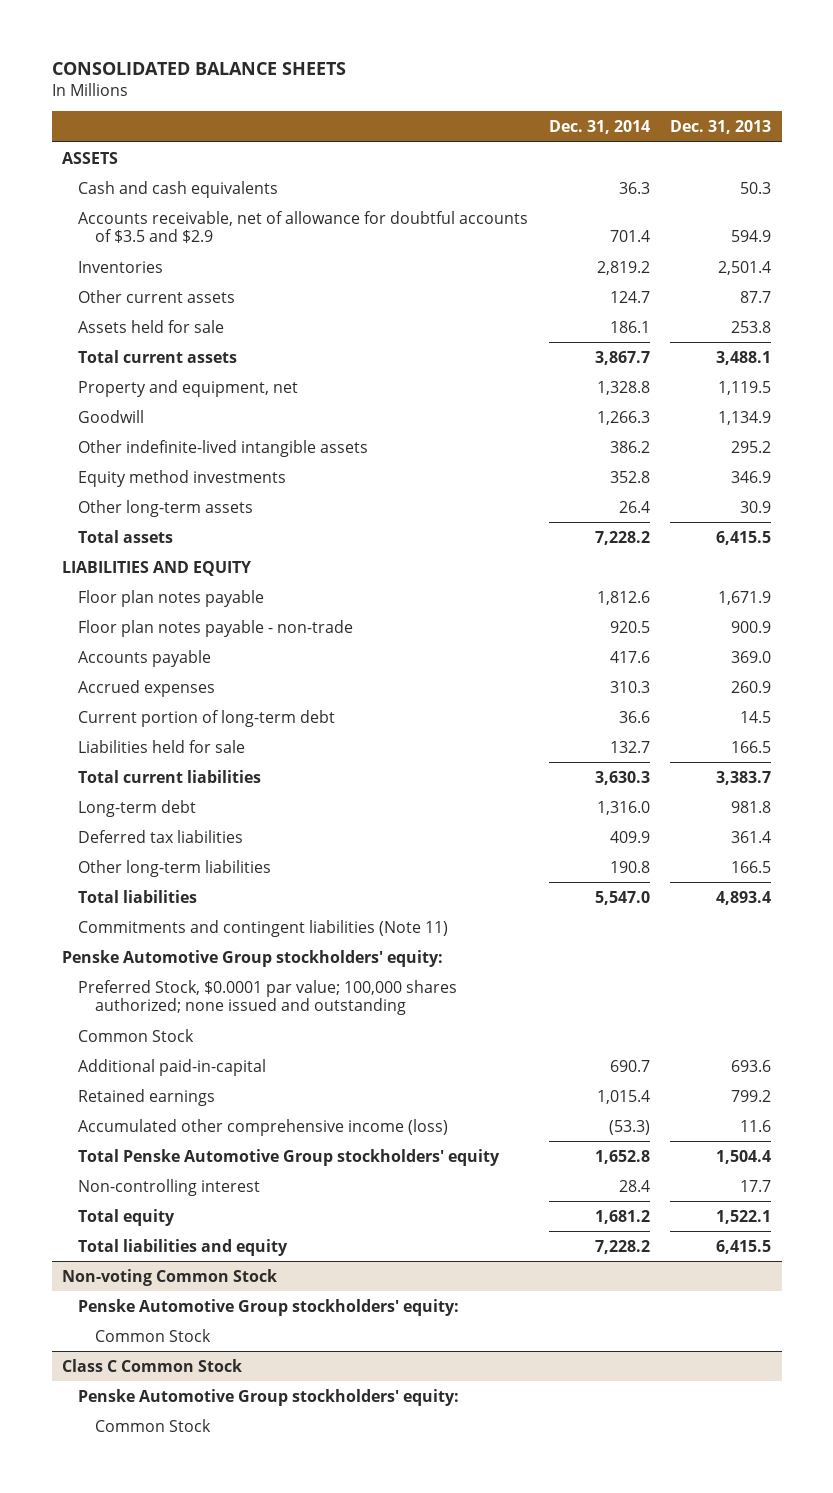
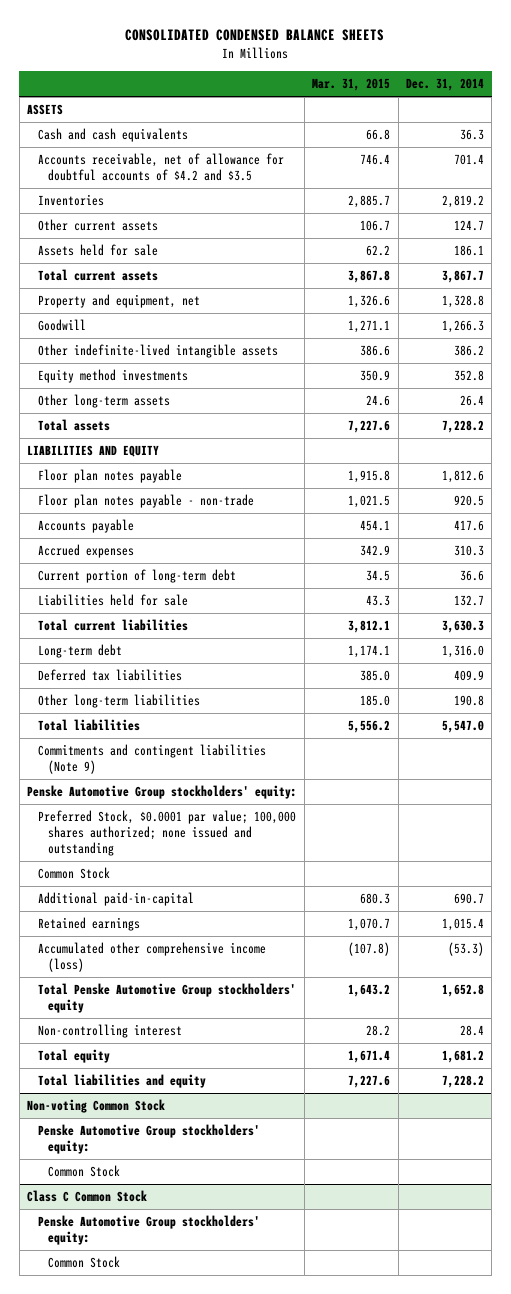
- CONSOLIDATED BALANCE SHEETS
+ CONSOLIDATED CONDENSED BALANCE SHEETS
- | Dec. 31, 2014 | Dec. 31, 2013
+ | Mar. 31, 2015 | Dec. 31, 2014
- Accounts receivable, net of allowance for doubtful accounts of $3.5 and $2.9 | 701.4 | 594.9
+ Accounts receivable, net of allowance for doubtful accounts of $4.2 and $3.5 | 746.4 | 701.4
- Commitments and contingent liabilities (Note 11)
+ Commitments and contingent liabilities (Note 9)

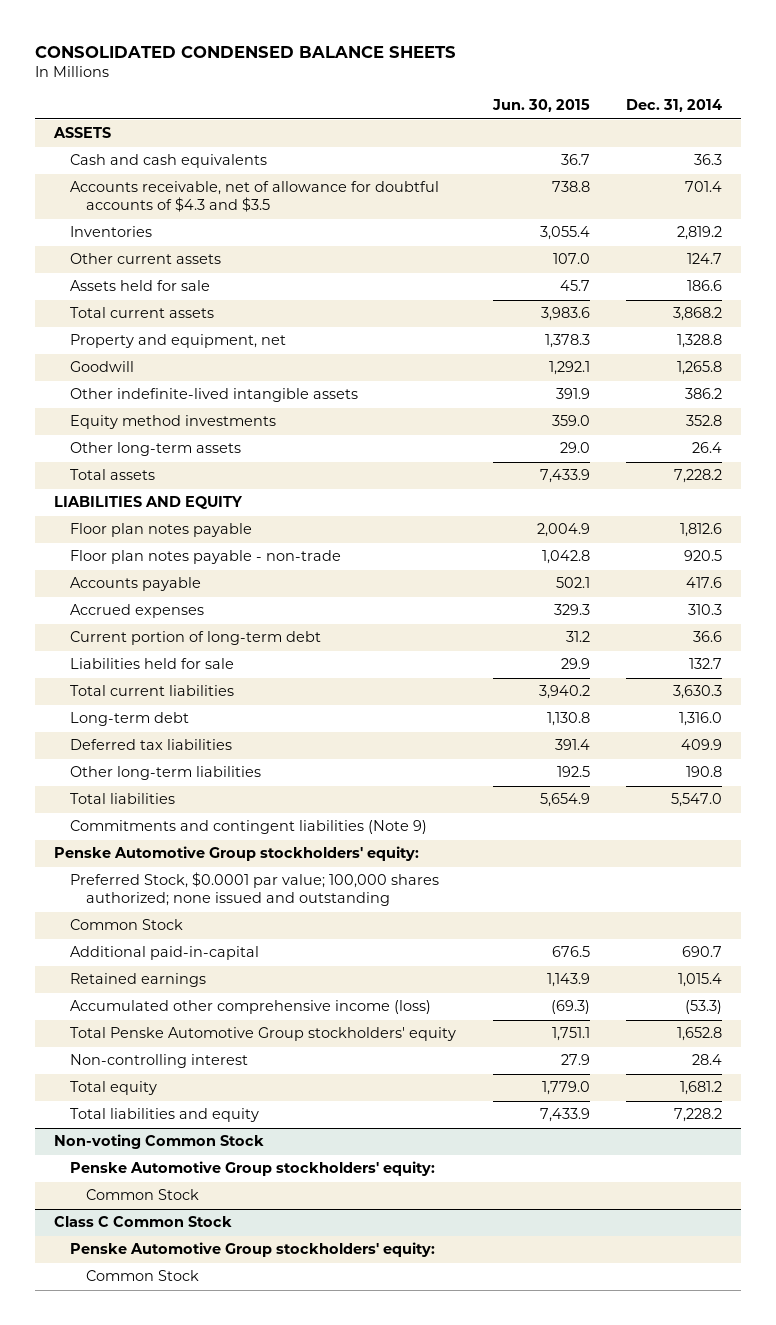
- | Mar. 31, 2015 | Dec. 31, 2014
+ | Jun. 30, 2015 | Dec. 31, 2014
- Accounts receivable, net of allowance for doubtful accounts of $4.2 and $3.5 | 746.4 | 701.4
+ Accounts receivable, net of allowance for doubtful accounts of $4.3 and $3.5 | 738.8 | 701.4
- Assets held for sale | 62.2 | 186.1
- Total current assets | 3,867.8 | 3,867.7
+ Assets held for sale | 45.7 | 186.6
+ Total current assets | 3,983.6 | 3,868.2
- Goodwill | 1,271.1 | 1,266.3
+ Goodwill | 1,292.1 | 1,265.8

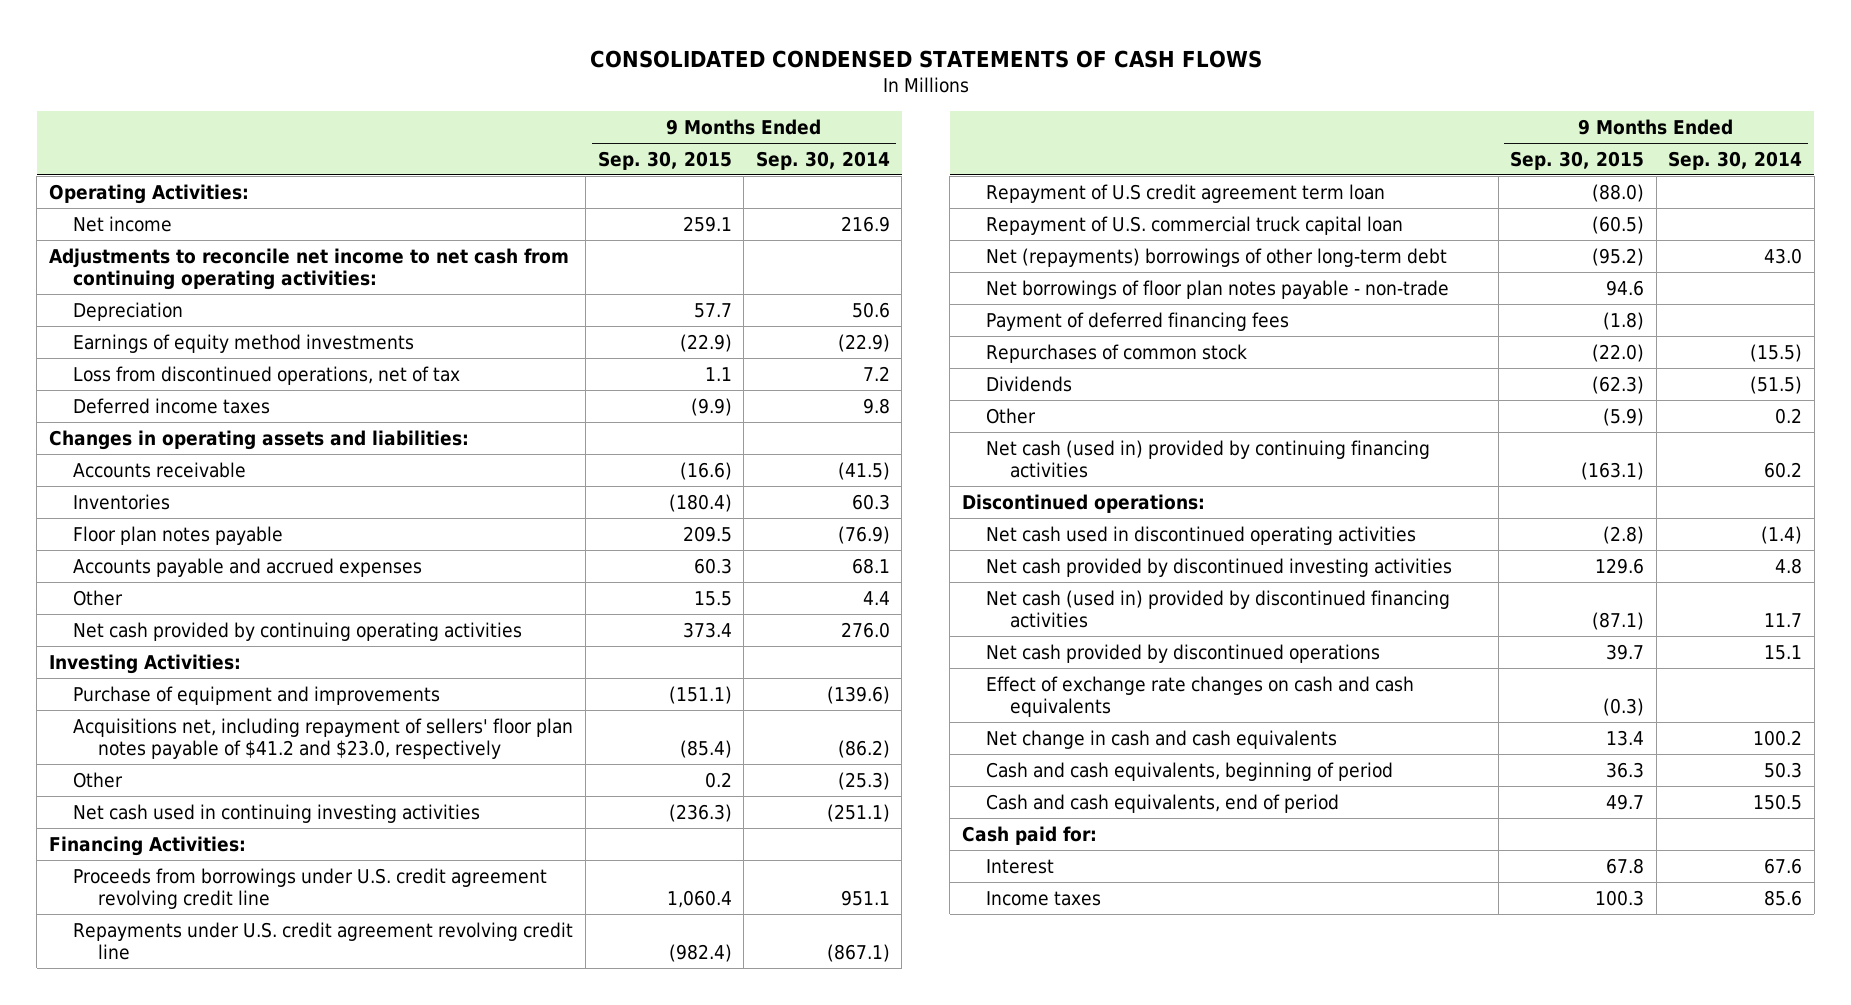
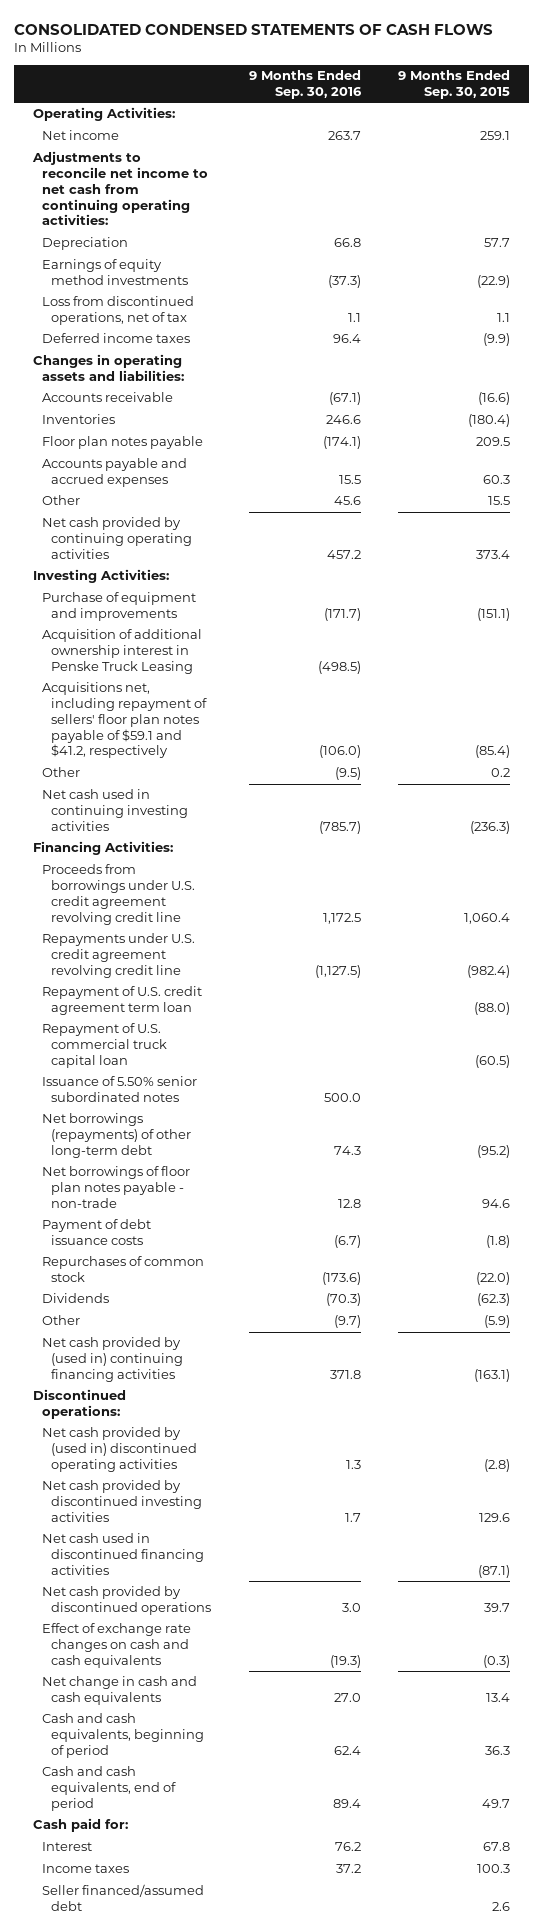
- | 9 Months Ended Sep. 30, 2015 | 9 Months Ended Sep. 30, 2014
+ | 9 Months Ended Sep. 30, 2016 | 9 Months Ended Sep. 30, 2015
- Acquisitions net, including repayment of sellers' floor plan notes payable of $41.2 and $23.0, respectively | (85.4) | (86.2)
+ Acquisition of additional ownership interest in Penske Truck Leasing | (498.5) |
+ Acquisitions net, including repayment of sellers' floor plan notes payable of $59.1 and $41.2, respectively | (106.0) | (85.4)
- Repayment of U.S credit agreement term loan | (88.0) |
+ Repayment of U.S. credit agreement term loan | | (88.0)
- Net (repayments) borrowings of other long-term debt | (95.2) | 43.0
+ Issuance of 5.50% senior subordinated notes | 500.0 |
+ Net borrowings (repayments) of other long-term debt | 74.3 | (95.2)
- Payment of deferred financing fees | (1.8) |
+ Payment of debt issuance costs | (6.7) | (1.8)
- Net cash (used in) provided by continuing financing activities | (163.1) | 60.2
+ Net cash provided by (used in) continuing financing activities | 371.8 | (163.1)
- Net cash used in discontinued operating activities | (2.8) | (1.4)
+ Net cash provided by (used in) discontinued operating activities | 1.3 | (2.8)
- Net cash (used in) provided by discontinued financing activities | (87.1) | 11.7
+ Net cash used in discontinued financing activities | | (87.1)
+ Seller financed/assumed debt | | 2.6

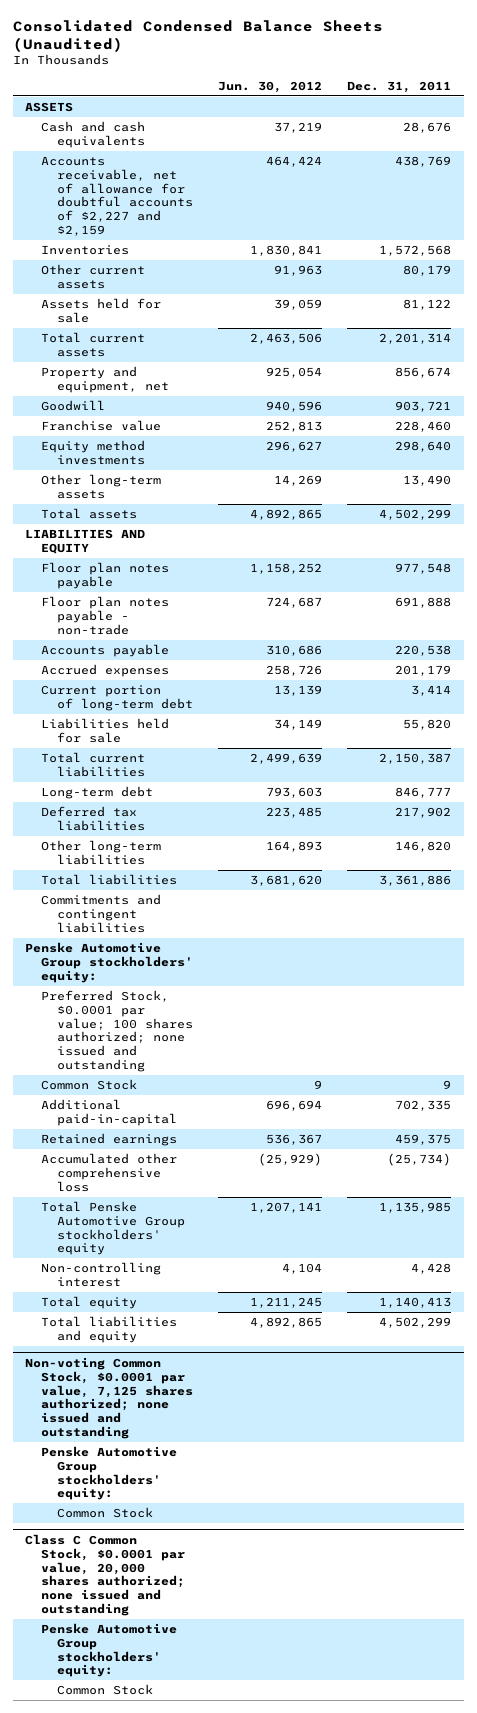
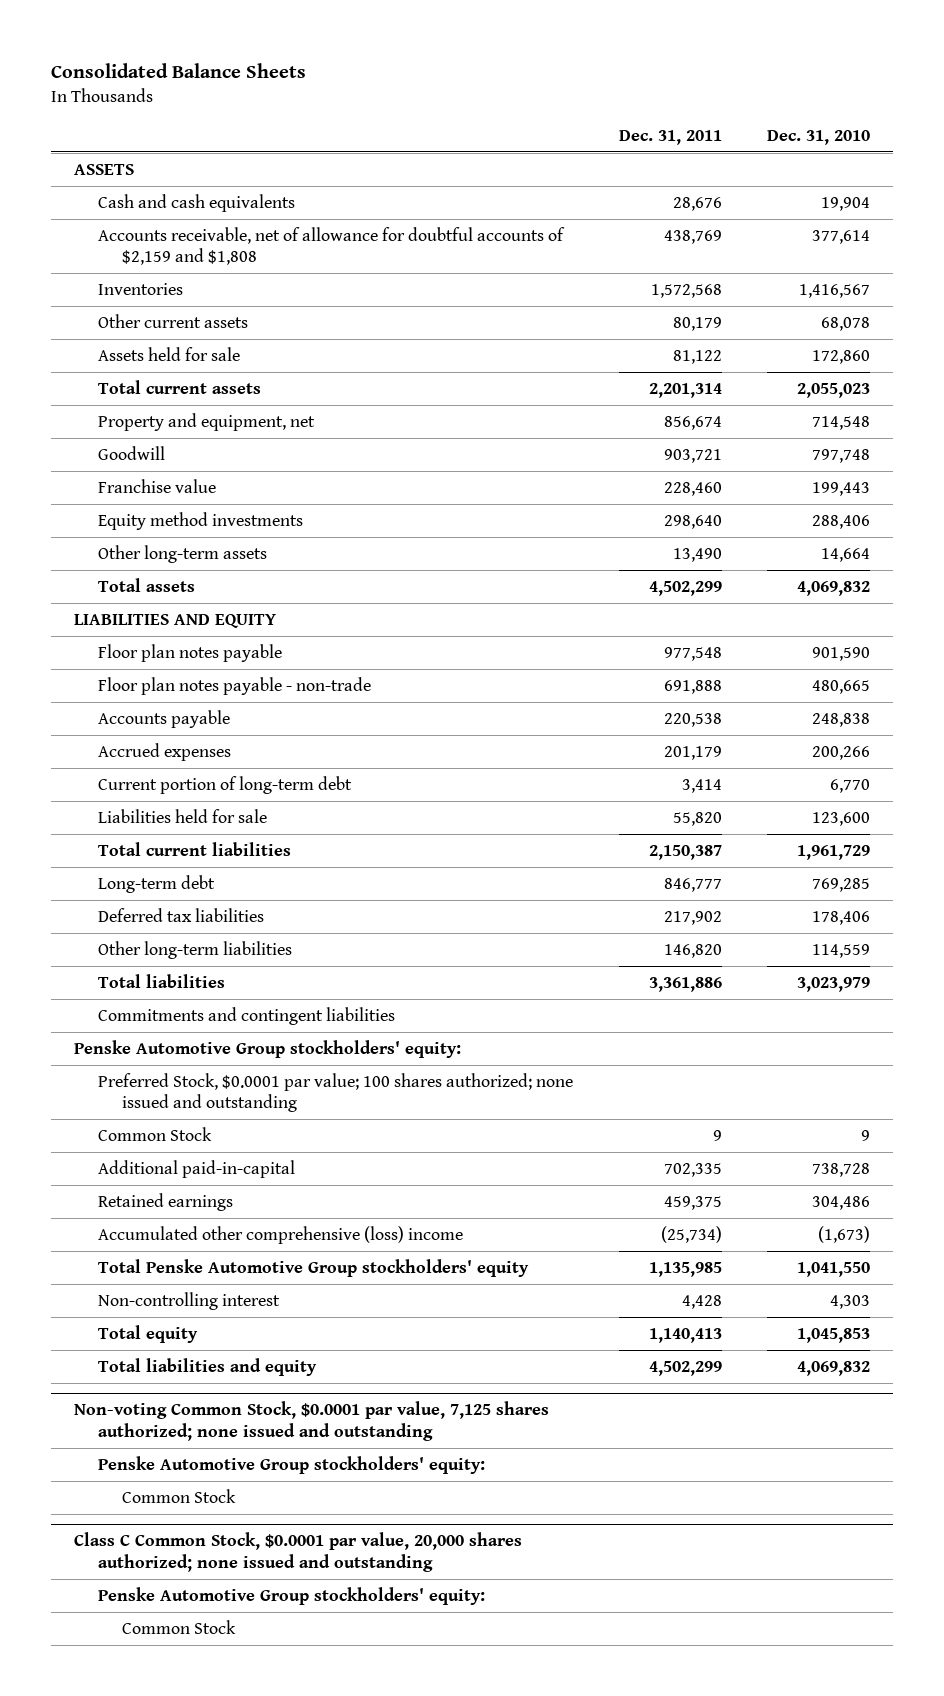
- Consolidated Condensed Balance Sheets (Unaudited)
+ Consolidated Balance Sheets
- | Jun. 30, 2012 | Dec. 31, 2011
+ | Dec. 31, 2011 | Dec. 31, 2010
- Accounts receivable, net of allowance for doubtful accounts of $2,227 and $2,159 | 464,424 | 438,769
+ Accounts receivable, net of allowance for doubtful accounts of $2,159 and $1,808 | 438,769 | 377,614
- Accumulated other comprehensive loss | (25,929) | (25,734)
+ Accumulated other comprehensive (loss) income | (25,734) | (1,673)

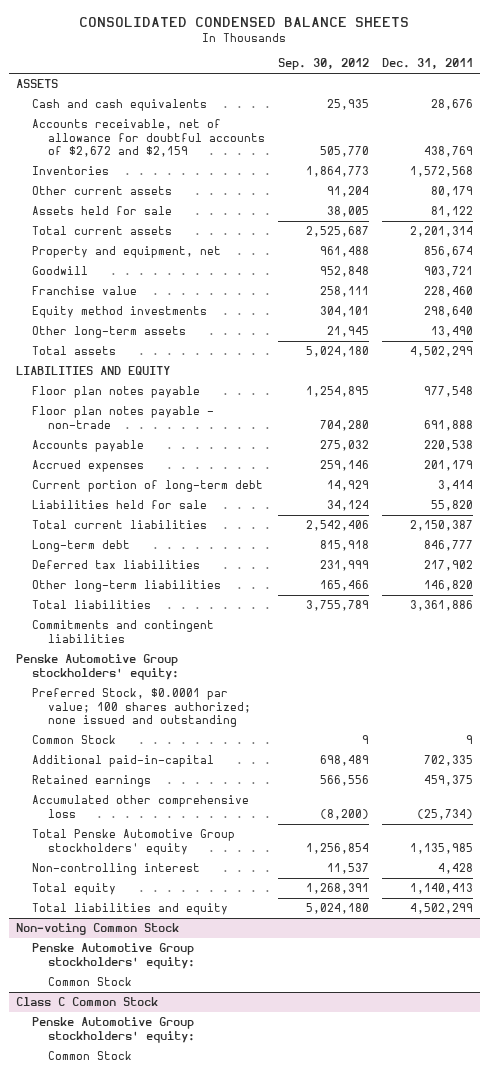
- Consolidated Balance Sheets
+ CONSOLIDATED CONDENSED BALANCE SHEETS
- | Dec. 31, 2011 | Dec. 31, 2010
+ | Sep. 30, 2012 | Dec. 31, 2011
- Accounts receivable, net of allowance for doubtful accounts of $2,159 and $1,808 | 438,769 | 377,614
+ Accounts receivable, net of allowance for doubtful accounts of $2,672 and $2,159 | 505,770 | 438,769
- Accumulated other comprehensive (loss) income | (25,734) | (1,673)
+ Accumulated other comprehensive loss | (8,200) | (25,734)
- Non-voting Common Stock, $0.0001 par value, 7,125 shares authorized; none issued and outstanding
+ Non-voting Common Stock
- Class C Common Stock, $0.0001 par value, 20,000 shares authorized; none issued and outstanding
+ Class C Common Stock

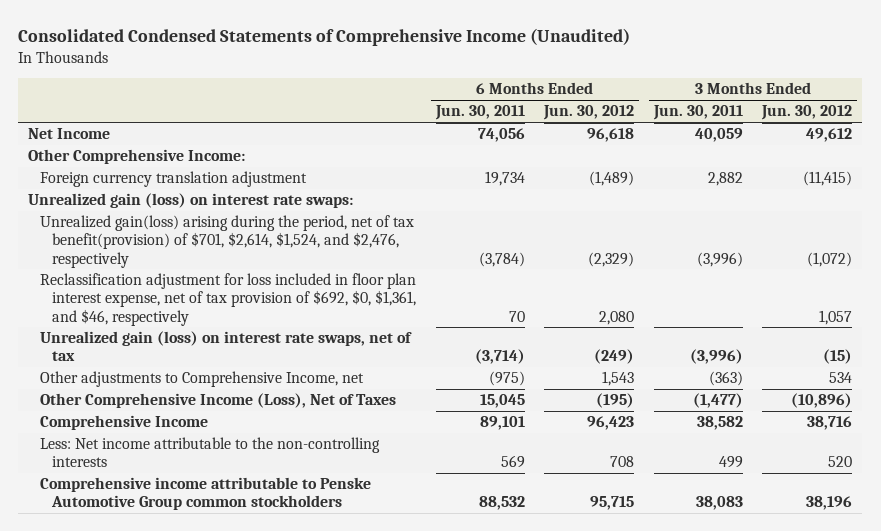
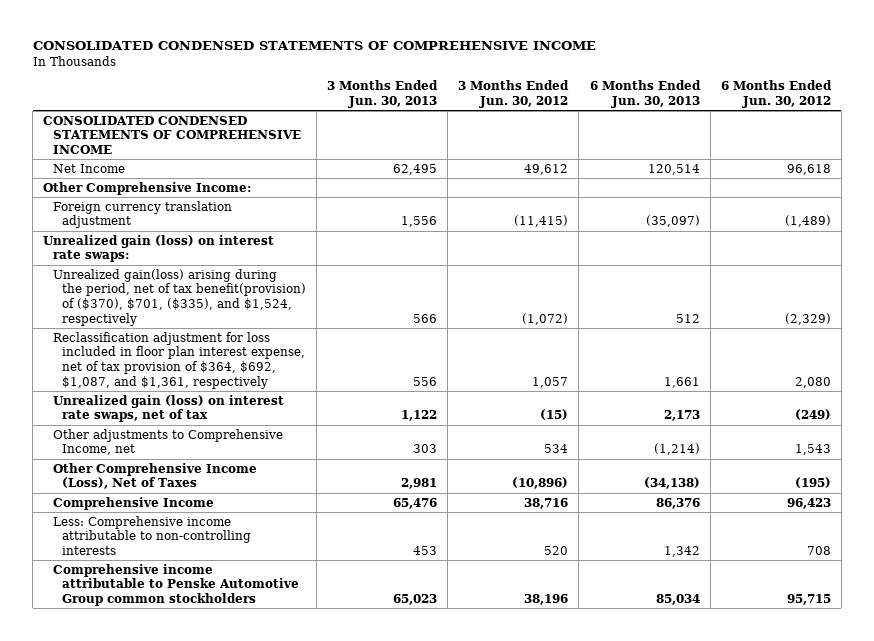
- Consolidated Condensed Statements of Comprehensive Income (Unaudited)
+ CONSOLIDATED CONDENSED STATEMENTS OF COMPREHENSIVE INCOME
- | 6 Months Ended Jun. 30, 2011 | 6 Months Ended Jun. 30, 2012 | 3 Months Ended Jun. 30, 2011 | 3 Months Ended Jun. 30, 2012
+ | 3 Months Ended Jun. 30, 2013 | 3 Months Ended Jun. 30, 2012 | 6 Months Ended Jun. 30, 2013 | 6 Months Ended Jun. 30, 2012
+ CONSOLIDATED CONDENSED STATEMENTS OF COMPREHENSIVE INCOME
- Unrealized gain(loss) arising during the period, net of tax benefit(provision) of $701, $2,614, $1,524, and $2,476, respectively | (3,784) | (2,329) | (3,996) | (1,072)
- Reclassification adjustment for loss included in floor plan interest expense, net of tax provision of $692, $0, $1,361, and $46, respectively | 70 | 2,080 | | 1,057
+ Unrealized gain(loss) arising during the period, net of tax benefit(provision) of ($370), $701, ($335), and $1,524, respectively | 566 | (1,072) | 512 | (2,329)
+ Reclassification adjustment for loss included in floor plan interest expense, net of tax provision of $364, $692, $1,087, and $1,361, respectively | 556 | 1,057 | 1,661 | 2,080
- Less: Net income attributable to the non-controlling interests | 569 | 708 | 499 | 520
+ Less: Comprehensive income attributable to non-controlling interests | 453 | 520 | 1,342 | 708

